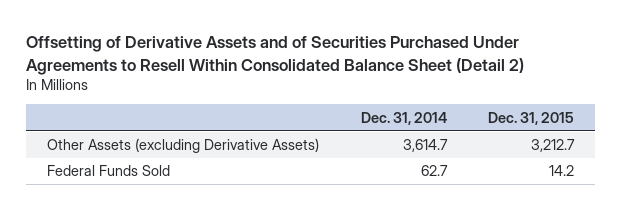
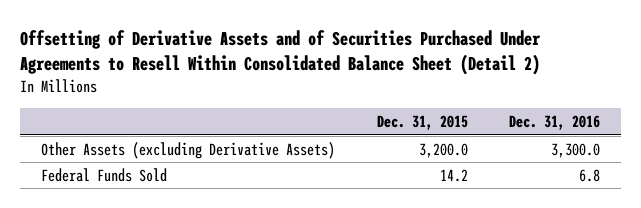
- | Dec. 31, 2014 | Dec. 31, 2015
+ | Dec. 31, 2015 | Dec. 31, 2016
- Other Assets (excluding Derivative Assets) | 3,614.7 | 3,212.7
+ Other Assets (excluding Derivative Assets) | 3,200.0 | 3,300.0

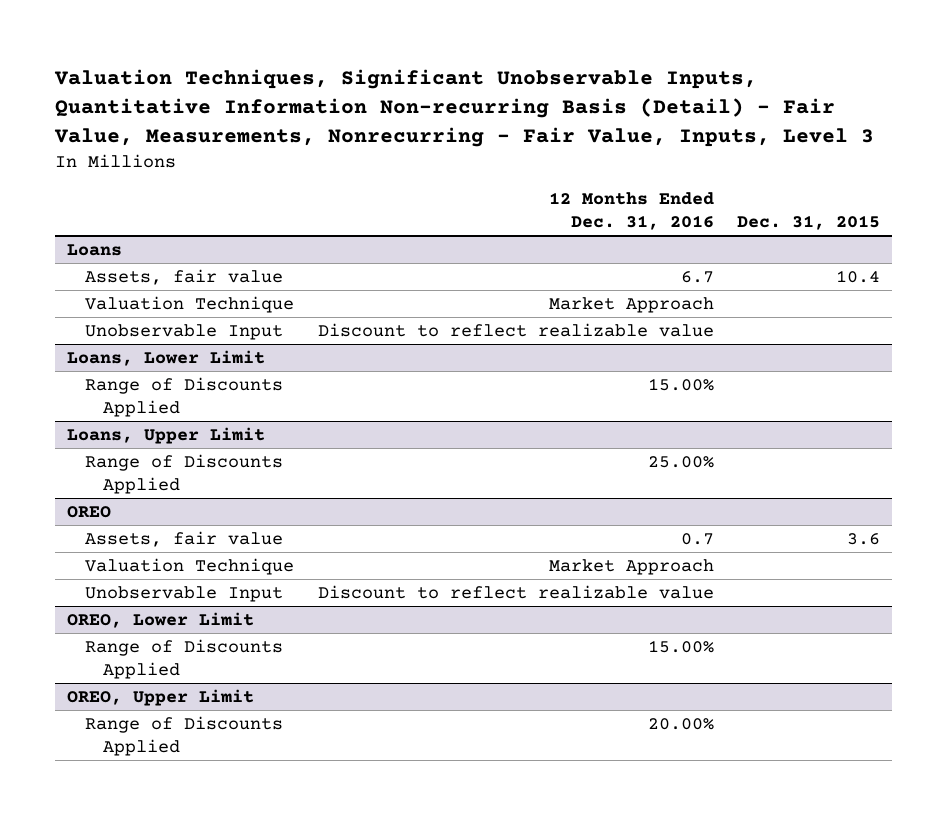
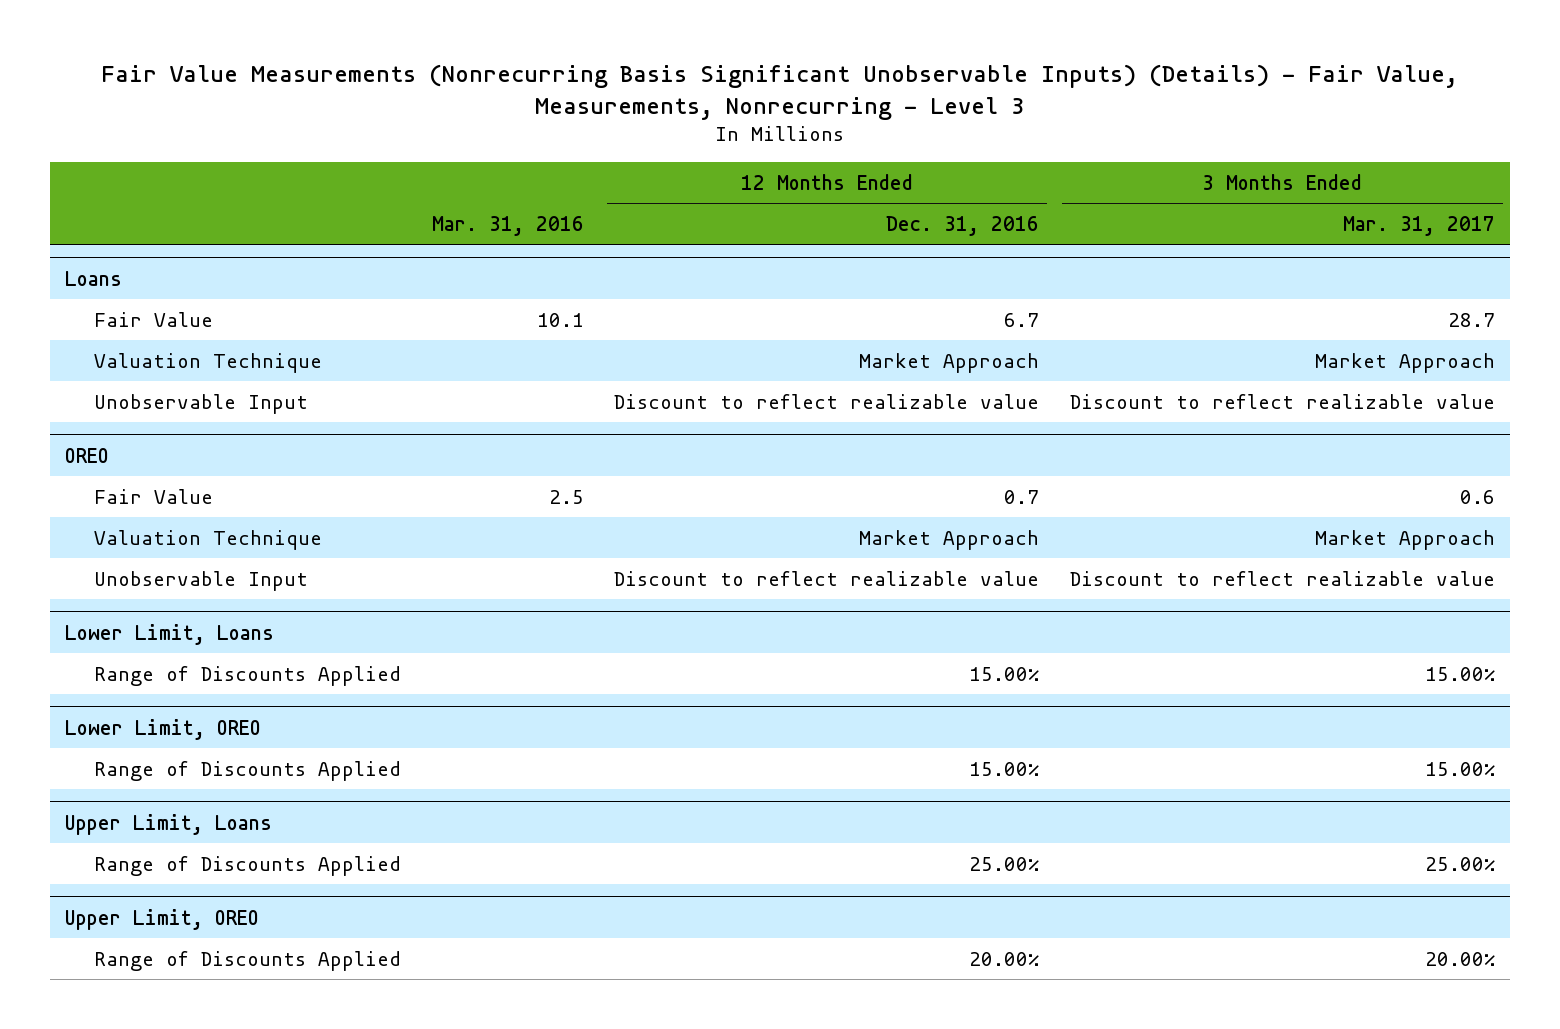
- Valuation Techniques, Significant Unobservable Inputs, Quantitative Information Non-recurring Basis (Detail) - Fair Value, Measurements, Nonrecurring - Fair Value, Inputs, Level 3
+ Fair Value Measurements (Nonrecurring Basis Significant Unobservable Inputs) (Details) - Fair Value, Measurements, Nonrecurring - Level 3
- | 12 Months Ended Dec. 31, 2016 | Dec. 31, 2015
+ | Mar. 31, 2016 | 12 Months Ended Dec. 31, 2016 | 3 Months Ended Mar. 31, 2017
@ Loans
- Assets, fair value | 6.7 | 10.4
+ Fair Value | 10.1 | 6.7 | 28.7
- Loans, Lower Limit
- Range of Discounts Applied | 15.00% |
- Loans, Upper Limit
- Range of Discounts Applied | 25.00% |
@ OREO
- Assets, fair value | 0.7 | 3.6
+ Fair Value | 2.5 | 0.7 | 0.6
- OREO, Lower Limit
+ Lower Limit, Loans
- OREO, Upper Limit
+ Lower Limit, OREO
+ Range of Discounts Applied | | 15.00% | 15.00%
+ Upper Limit, Loans
+ Range of Discounts Applied | | 25.00% | 25.00%
+ Upper Limit, OREO

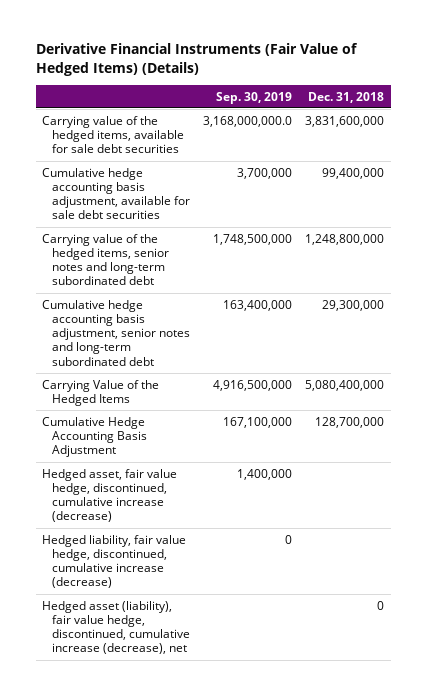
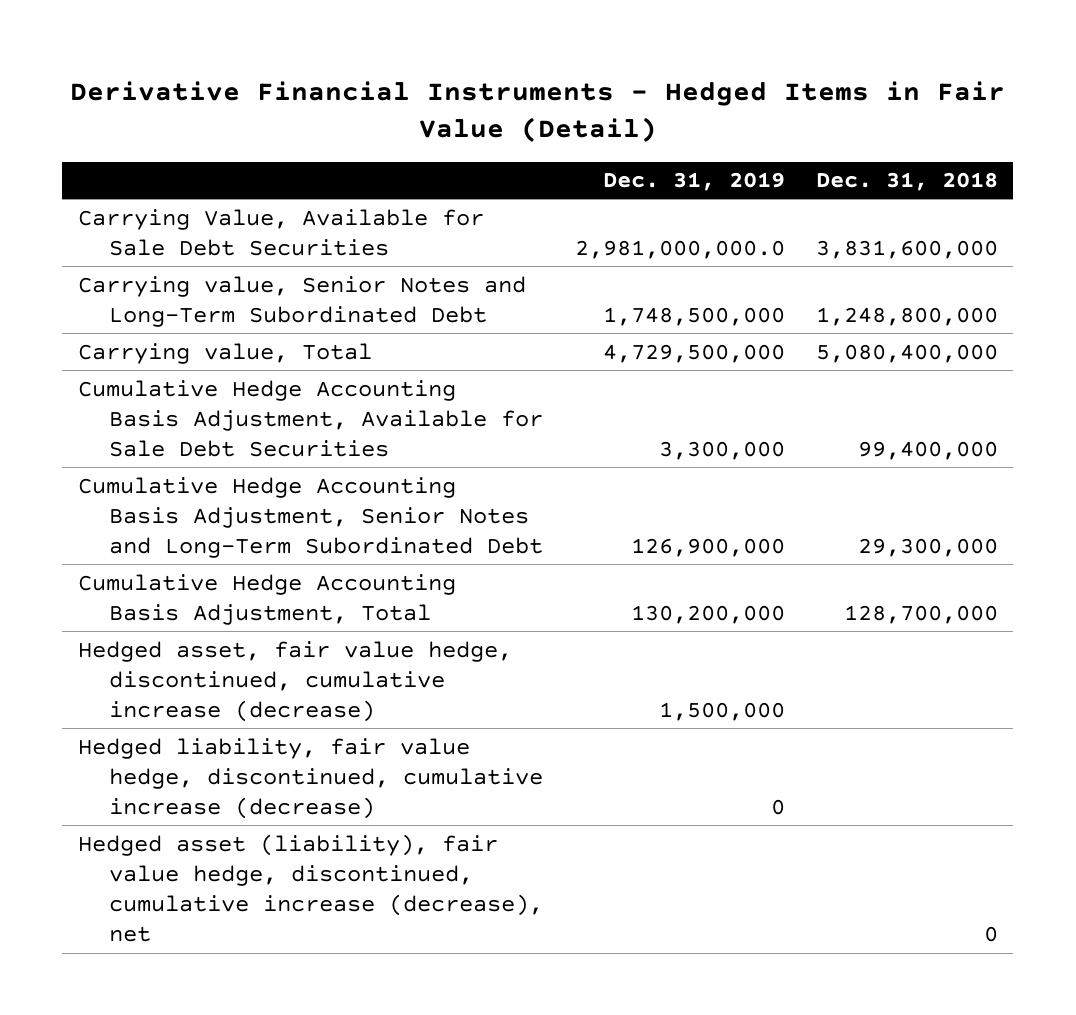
- Derivative Financial Instruments (Fair Value of Hedged Items) (Details)
+ Derivative Financial Instruments - Hedged Items in Fair Value (Detail)
- | Sep. 30, 2019 | Dec. 31, 2018
+ | Dec. 31, 2019 | Dec. 31, 2018
- Carrying value of the hedged items, available for sale debt securities | 3,168,000,000.0 | 3,831,600,000
- Cumulative hedge accounting basis adjustment, available for sale debt securities | 3,700,000 | 99,400,000
- Carrying value of the hedged items, senior notes and long-term subordinated debt | 1,748,500,000 | 1,248,800,000
- Cumulative hedge accounting basis adjustment, senior notes and long-term subordinated debt | 163,400,000 | 29,300,000
- Carrying Value of the Hedged Items | 4,916,500,000 | 5,080,400,000
- Cumulative Hedge Accounting Basis Adjustment | 167,100,000 | 128,700,000
+ Carrying Value, Available for Sale Debt Securities | 2,981,000,000.0 | 3,831,600,000
+ Carrying value, Senior Notes and Long-Term Subordinated Debt | 1,748,500,000 | 1,248,800,000
+ Carrying value, Total | 4,729,500,000 | 5,080,400,000
+ Cumulative Hedge Accounting Basis Adjustment, Available for Sale Debt Securities | 3,300,000 | 99,400,000
+ Cumulative Hedge Accounting Basis Adjustment, Senior Notes and Long-Term Subordinated Debt | 126,900,000 | 29,300,000
+ Cumulative Hedge Accounting Basis Adjustment, Total | 130,200,000 | 128,700,000

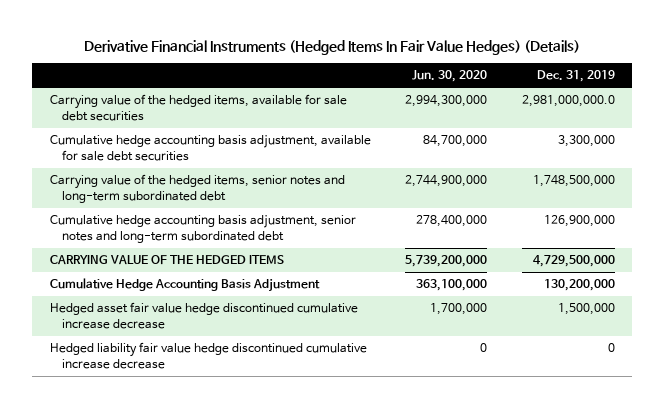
- Derivative Financial Instruments - Hedged Items in Fair Value (Detail)
+ Derivative Financial Instruments (Hedged Items In Fair Value Hedges) (Details)
- | Dec. 31, 2019 | Dec. 31, 2018
+ | Jun. 30, 2020 | Dec. 31, 2019
- Carrying Value, Available for Sale Debt Securities | 2,981,000,000.0 | 3,831,600,000
- Carrying value, Senior Notes and Long-Term Subordinated Debt | 1,748,500,000 | 1,248,800,000
- Carrying value, Total | 4,729,500,000 | 5,080,400,000
- Cumulative Hedge Accounting Basis Adjustment, Available for Sale Debt Securities | 3,300,000 | 99,400,000
- Cumulative Hedge Accounting Basis Adjustment, Senior Notes and Long-Term Subordinated Debt | 126,900,000 | 29,300,000
- Cumulative Hedge Accounting Basis Adjustment, Total | 130,200,000 | 128,700,000
- Hedged asset, fair value hedge, discontinued, cumulative increase (decrease) | 1,500,000 |
- Hedged liability, fair value hedge, discontinued, cumulative increase (decrease) | 0 |
- Hedged asset (liability), fair value hedge, discontinued, cumulative increase (decrease), net | | 0
+ Carrying value of the hedged items, available for sale debt securities | 2,994,300,000 | 2,981,000,000.0
+ Cumulative hedge accounting basis adjustment, available for sale debt securities | 84,700,000 | 3,300,000
+ Carrying value of the hedged items, senior notes and long-term subordinated debt | 2,744,900,000 | 1,748,500,000
+ Cumulative hedge accounting basis adjustment, senior notes and long-term subordinated debt | 278,400,000 | 126,900,000
+ CARRYING VALUE OF THE HEDGED ITEMS | 5,739,200,000 | 4,729,500,000
+ Cumulative Hedge Accounting Basis Adjustment | 363,100,000 | 130,200,000
+ Hedged asset fair value hedge discontinued cumulative increase decrease | 1,700,000 | 1,500,000
+ Hedged liability fair value hedge discontinued cumulative increase decrease | 0 | 0

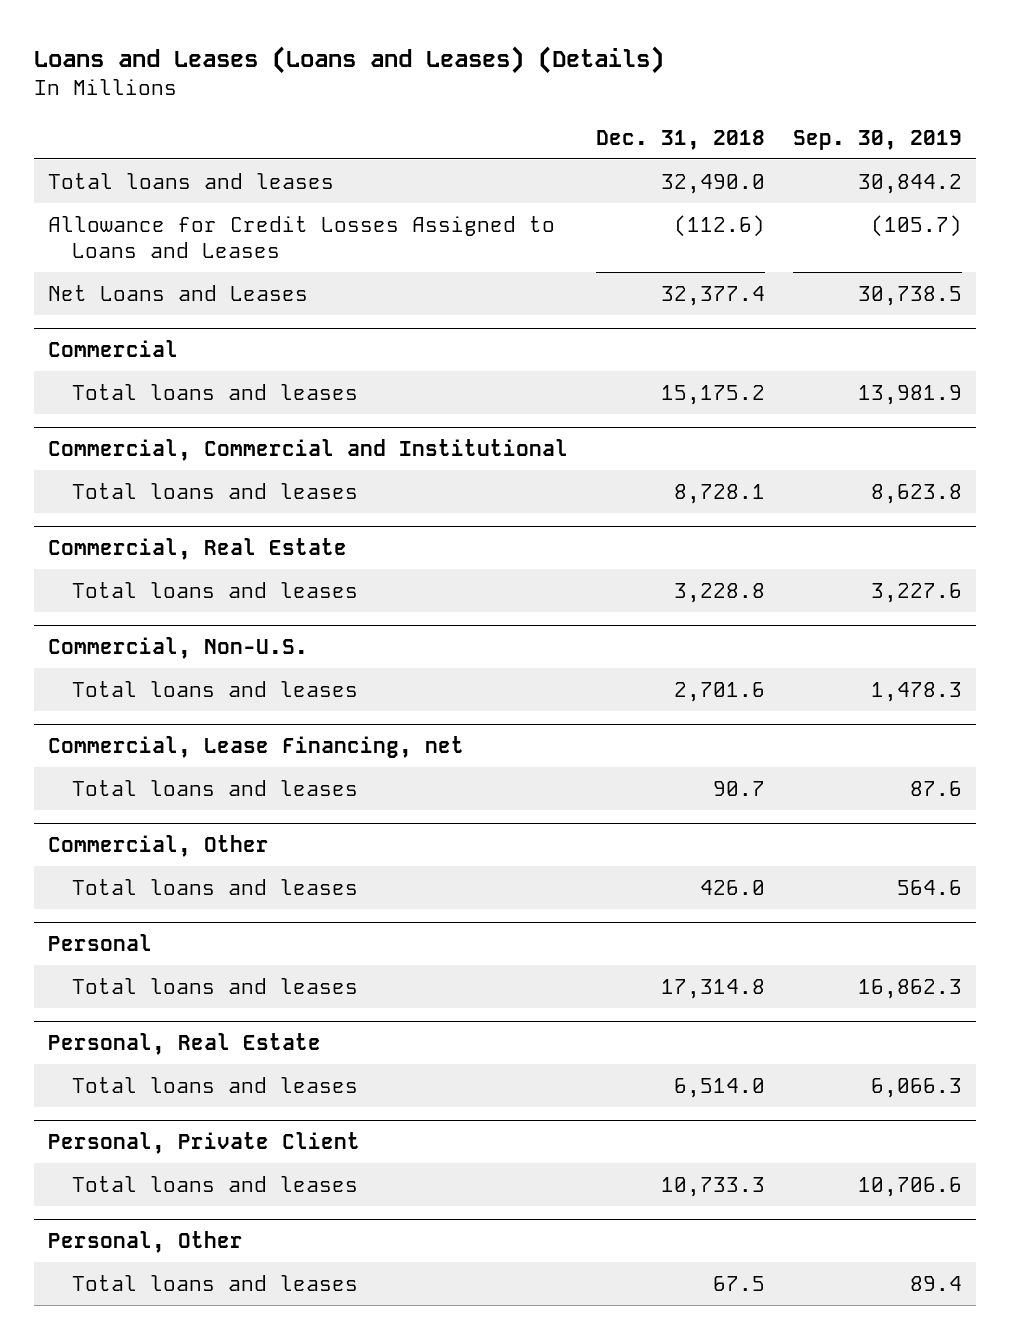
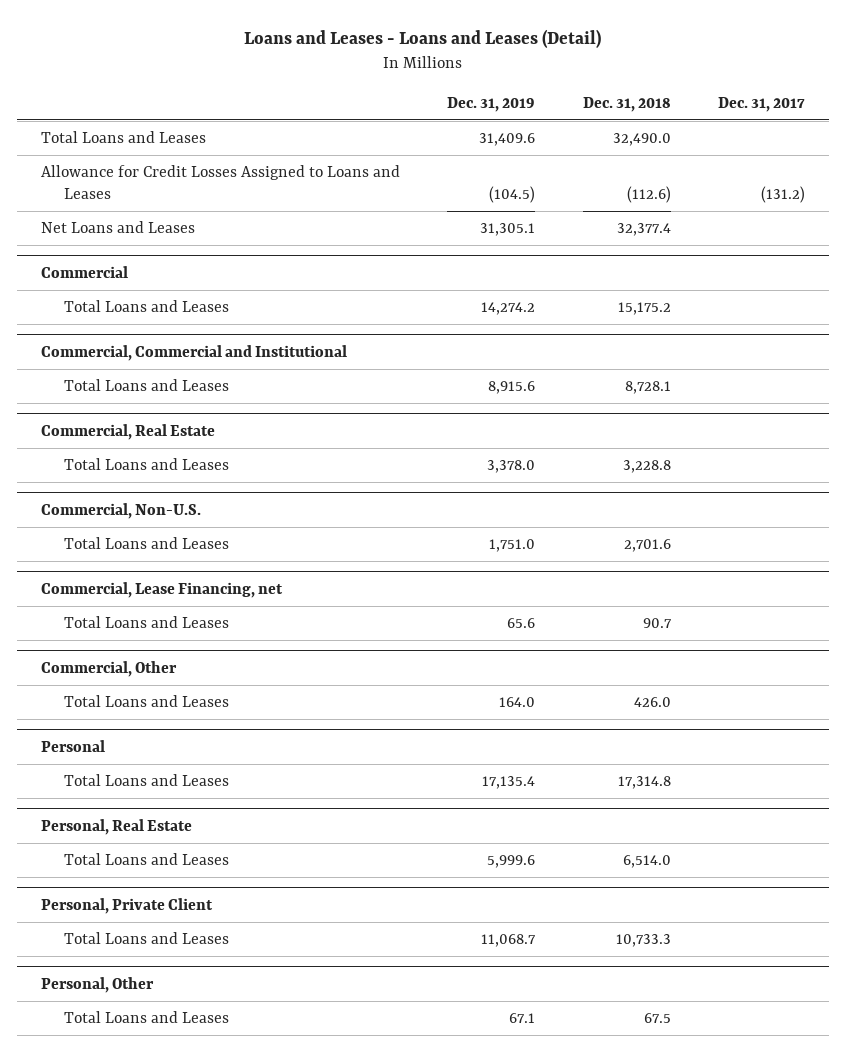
- Loans and Leases (Loans and Leases) (Details)
+ Loans and Leases - Loans and Leases (Detail)
- | Dec. 31, 2018 | Sep. 30, 2019
+ | Dec. 31, 2019 | Dec. 31, 2018 | Dec. 31, 2017
- Total loans and leases | 32,490.0 | 30,844.2
+ Total Loans and Leases | 31,409.6 | 32,490.0 |
@ Commercial
- Total loans and leases | 15,175.2 | 13,981.9
+ Total Loans and Leases | 14,274.2 | 15,175.2 |
@ Commercial, Commercial and Institutional
- Total loans and leases | 8,728.1 | 8,623.8
+ Total Loans and Leases | 8,915.6 | 8,728.1 |
@ Commercial, Real Estate
- Total loans and leases | 3,228.8 | 3,227.6
+ Total Loans and Leases | 3,378.0 | 3,228.8 |
@ Commercial, Non-U.S.
- Total loans and leases | 2,701.6 | 1,478.3
+ Total Loans and Leases | 1,751.0 | 2,701.6 |
@ Commercial, Lease Financing, net
- Total loans and leases | 90.7 | 87.6
+ Total Loans and Leases | 65.6 | 90.7 |
@ Commercial, Other
- Total loans and leases | 426.0 | 564.6
+ Total Loans and Leases | 164.0 | 426.0 |
@ Personal
- Total loans and leases | 17,314.8 | 16,862.3
+ Total Loans and Leases | 17,135.4 | 17,314.8 |
@ Personal, Real Estate
- Total loans and leases | 6,514.0 | 6,066.3
+ Total Loans and Leases | 5,999.6 | 6,514.0 |
@ Personal, Private Client
- Total loans and leases | 10,733.3 | 10,706.6
+ Total Loans and Leases | 11,068.7 | 10,733.3 |
@ Personal, Other
- Total loans and leases | 67.5 | 89.4
+ Total Loans and Leases | 67.1 | 67.5 |

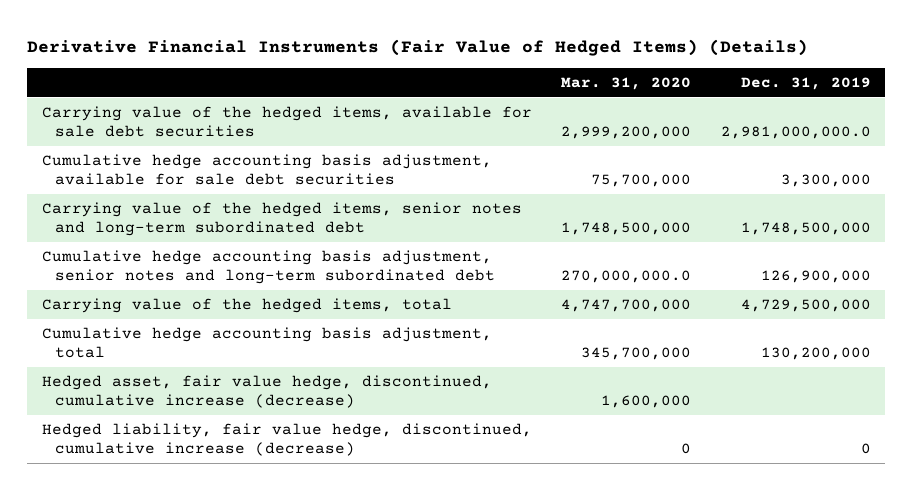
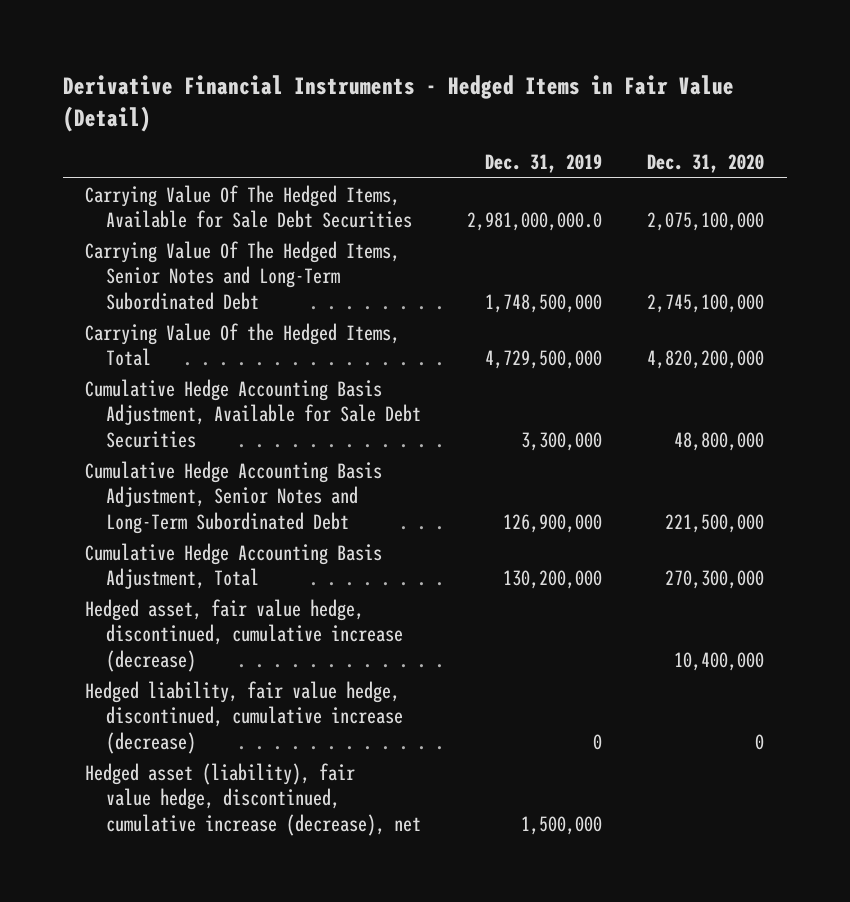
- Derivative Financial Instruments (Fair Value of Hedged Items) (Details)
+ Derivative Financial Instruments - Hedged Items in Fair Value (Detail)
- | Mar. 31, 2020 | Dec. 31, 2019
+ | Dec. 31, 2019 | Dec. 31, 2020
- Carrying value of the hedged items, available for sale debt securities | 2,999,200,000 | 2,981,000,000.0
- Cumulative hedge accounting basis adjustment, available for sale debt securities | 75,700,000 | 3,300,000
- Carrying value of the hedged items, senior notes and long-term subordinated debt | 1,748,500,000 | 1,748,500,000
- Cumulative hedge accounting basis adjustment, senior notes and long-term subordinated debt | 270,000,000.0 | 126,900,000
- Carrying value of the hedged items, total | 4,747,700,000 | 4,729,500,000
- Cumulative hedge accounting basis adjustment, total | 345,700,000 | 130,200,000
+ Carrying Value Of The Hedged Items, Available for Sale Debt Securities | 2,981,000,000.0 | 2,075,100,000
+ Carrying Value Of The Hedged Items, Senior Notes and Long-Term Subordinated Debt | 1,748,500,000 | 2,745,100,000
+ Carrying Value Of the Hedged Items, Total | 4,729,500,000 | 4,820,200,000
+ Cumulative Hedge Accounting Basis Adjustment, Available for Sale Debt Securities | 3,300,000 | 48,800,000
+ Cumulative Hedge Accounting Basis Adjustment, Senior Notes and Long-Term Subordinated Debt | 126,900,000 | 221,500,000
+ Cumulative Hedge Accounting Basis Adjustment, Total | 130,200,000 | 270,300,000
+ Hedged asset (liability), fair value hedge, discontinued, cumulative increase (decrease), net | 1,500,000 |

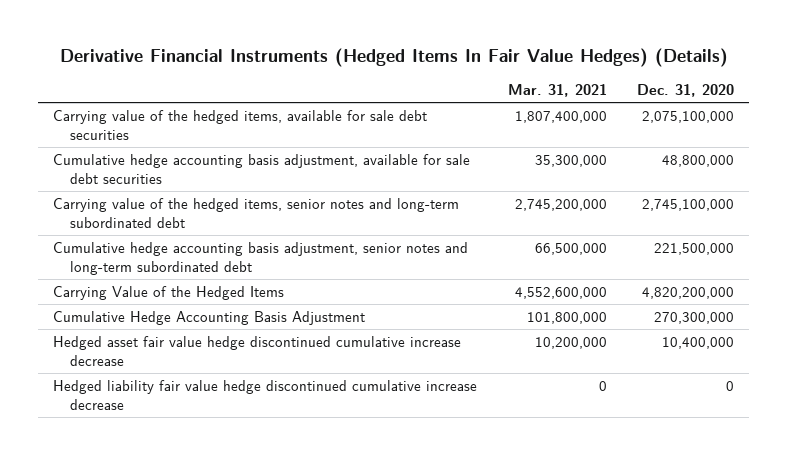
- Derivative Financial Instruments - Hedged Items in Fair Value (Detail)
+ Derivative Financial Instruments (Hedged Items In Fair Value Hedges) (Details)
- | Dec. 31, 2019 | Dec. 31, 2020
+ | Mar. 31, 2021 | Dec. 31, 2020
- Carrying Value Of The Hedged Items, Available for Sale Debt Securities | 2,981,000,000.0 | 2,075,100,000
- Carrying Value Of The Hedged Items, Senior Notes and Long-Term Subordinated Debt | 1,748,500,000 | 2,745,100,000
- Carrying Value Of the Hedged Items, Total | 4,729,500,000 | 4,820,200,000
- Cumulative Hedge Accounting Basis Adjustment, Available for Sale Debt Securities | 3,300,000 | 48,800,000
- Cumulative Hedge Accounting Basis Adjustment, Senior Notes and Long-Term Subordinated Debt | 126,900,000 | 221,500,000
- Cumulative Hedge Accounting Basis Adjustment, Total | 130,200,000 | 270,300,000
- Hedged asset, fair value hedge, discontinued, cumulative increase (decrease) | | 10,400,000
- Hedged liability, fair value hedge, discontinued, cumulative increase (decrease) | 0 | 0
- Hedged asset (liability), fair value hedge, discontinued, cumulative increase (decrease), net | 1,500,000 |
+ Carrying value of the hedged items, available for sale debt securities | 1,807,400,000 | 2,075,100,000
+ Cumulative hedge accounting basis adjustment, available for sale debt securities | 35,300,000 | 48,800,000
+ Carrying value of the hedged items, senior notes and long-term subordinated debt | 2,745,200,000 | 2,745,100,000
+ Cumulative hedge accounting basis adjustment, senior notes and long-term subordinated debt | 66,500,000 | 221,500,000
+ Carrying Value of the Hedged Items | 4,552,600,000 | 4,820,200,000
+ Cumulative Hedge Accounting Basis Adjustment | 101,800,000 | 270,300,000
+ Hedged asset fair value hedge discontinued cumulative increase decrease | 10,200,000 | 10,400,000
+ Hedged liability fair value hedge discontinued cumulative increase decrease | 0 | 0

